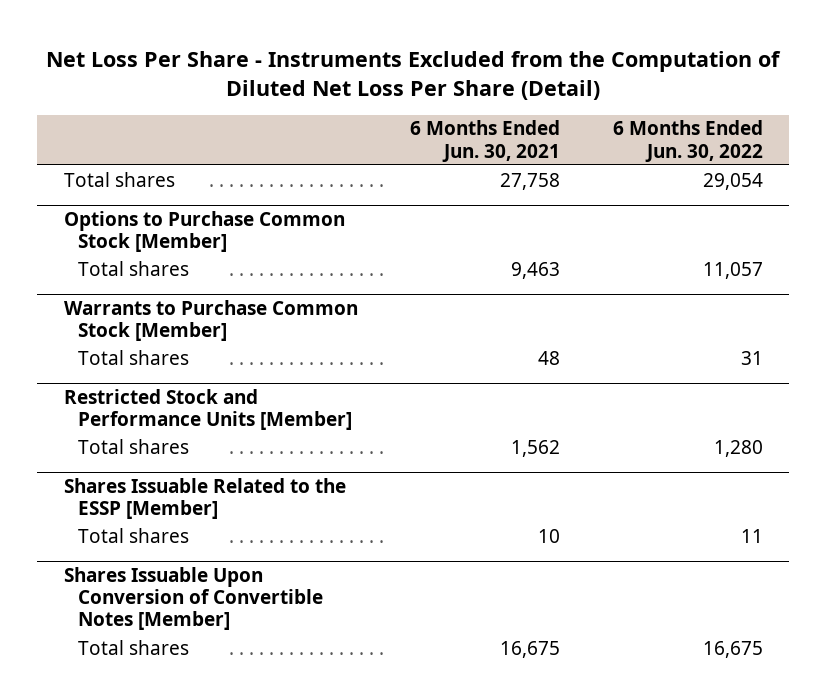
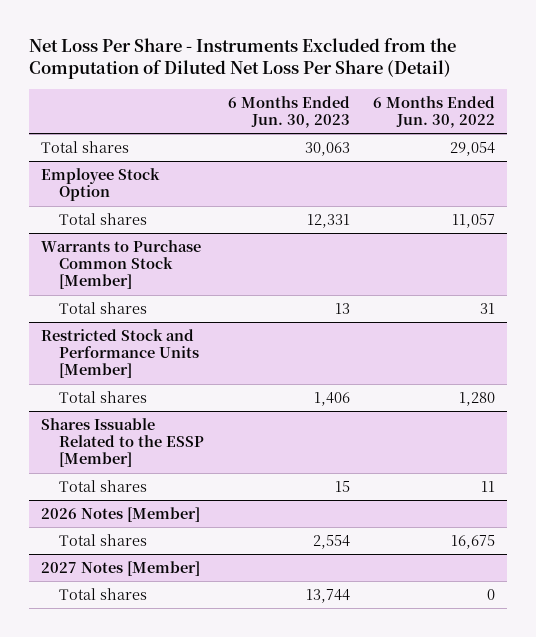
- | 6 Months Ended Jun. 30, 2021 | 6 Months Ended Jun. 30, 2022
+ | 6 Months Ended Jun. 30, 2023 | 6 Months Ended Jun. 30, 2022
- Options to Purchase Common Stock [Member]
+ Employee Stock Option
- Shares Issuable Upon Conversion of Convertible Notes [Member]
+ 2026 Notes [Member]
+ 2027 Notes [Member]
+ Total shares | 13,744 | 0

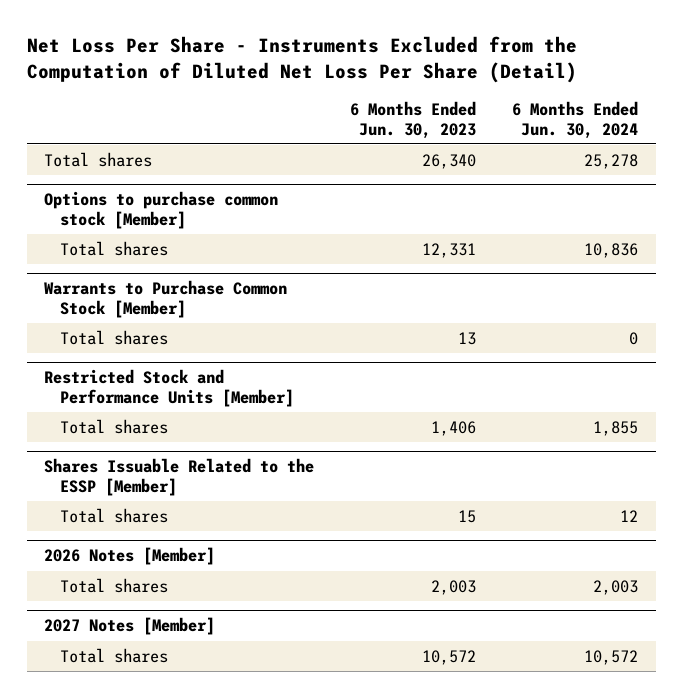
- | 6 Months Ended Jun. 30, 2023 | 6 Months Ended Jun. 30, 2022
+ | 6 Months Ended Jun. 30, 2023 | 6 Months Ended Jun. 30, 2024
- Total shares | 30,063 | 29,054
- Employee Stock Option
+ Total shares | 26,340 | 25,278
+ Options to purchase common stock [Member]
@ 2026 Notes [Member]
- Total shares | 2,554 | 16,675
+ Total shares | 2,003 | 2,003
@ 2027 Notes [Member]
- Total shares | 13,744 | 0
+ Total shares | 10,572 | 10,572

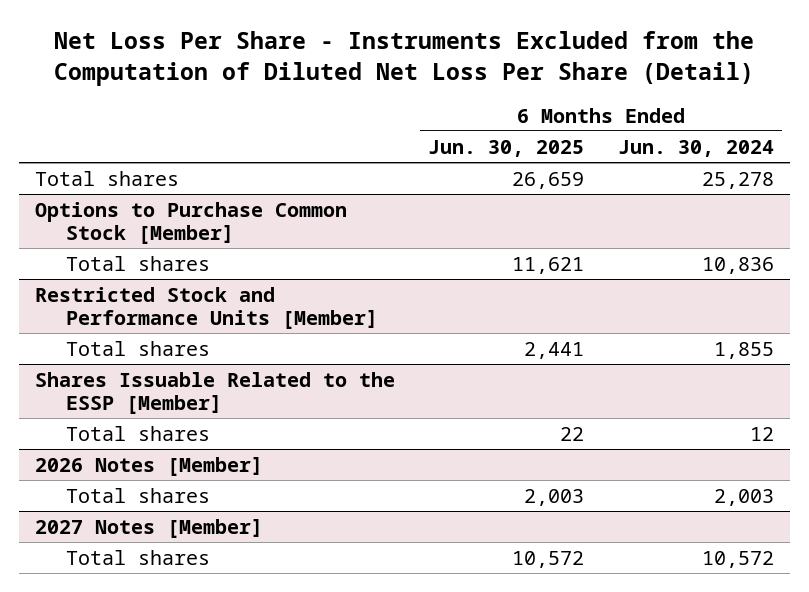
- | 6 Months Ended Jun. 30, 2023 | 6 Months Ended Jun. 30, 2024
+ | 6 Months Ended Jun. 30, 2025 | 6 Months Ended Jun. 30, 2024
- Options to purchase common stock [Member]
+ Options to Purchase Common Stock [Member]
- Warrants to Purchase Common Stock [Member]
- Total shares | 13 | 0

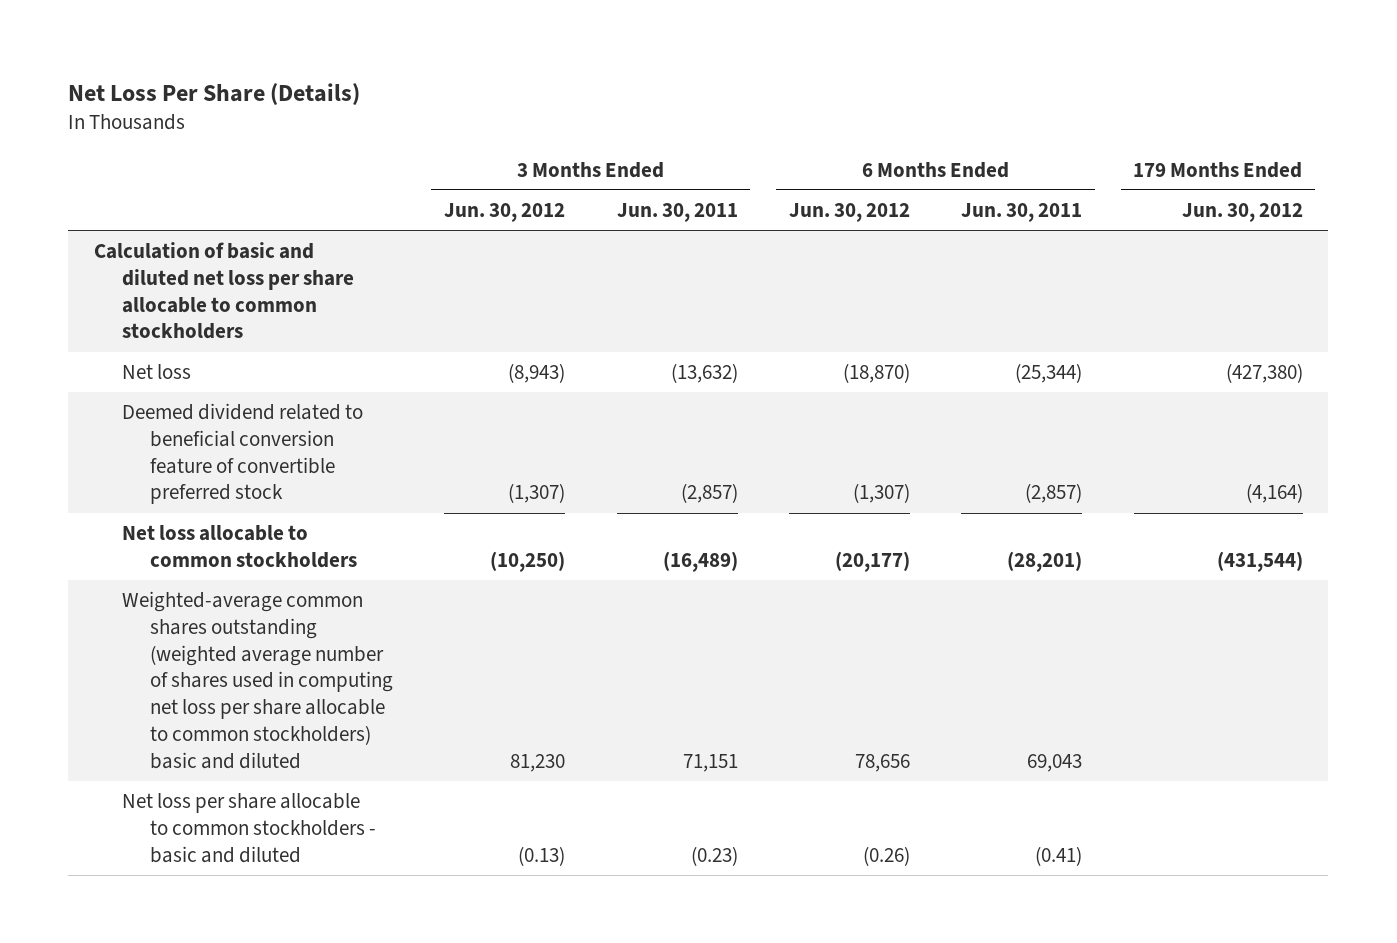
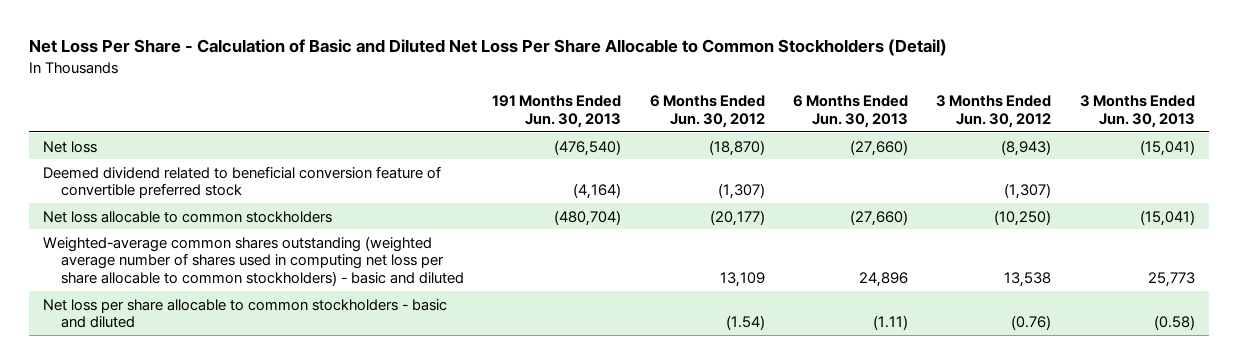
- Net Loss Per Share (Details)
+ Net Loss Per Share - Calculation of Basic and Diluted Net Loss Per Share Allocable to Common Stockholders (Detail)
- | 3 Months Ended Jun. 30, 2012 | 3 Months Ended Jun. 30, 2011 | 6 Months Ended Jun. 30, 2012 | 6 Months Ended Jun. 30, 2011 | 179 Months Ended Jun. 30, 2012
+ | 191 Months Ended Jun. 30, 2013 | 6 Months Ended Jun. 30, 2012 | 6 Months Ended Jun. 30, 2013 | 3 Months Ended Jun. 30, 2012 | 3 Months Ended Jun. 30, 2013
- Calculation of basic and diluted net loss per share allocable to common stockholders
- Weighted-average common shares outstanding (weighted average number of shares used in computing net loss per share allocable to common stockholders) basic and diluted | 81,230 | 71,151 | 78,656 | 69,043 |
- Net loss per share allocable to common stockholders - basic and diluted | (0.13) | (0.23) | (0.26) | (0.41) |
+ Weighted-average common shares outstanding (weighted average number of shares used in computing net loss per share allocable to common stockholders) - basic and diluted | | 13,109 | 24,896 | 13,538 | 25,773
+ Net loss per share allocable to common stockholders - basic and diluted | | (1.54) | (1.11) | (0.76) | (0.58)

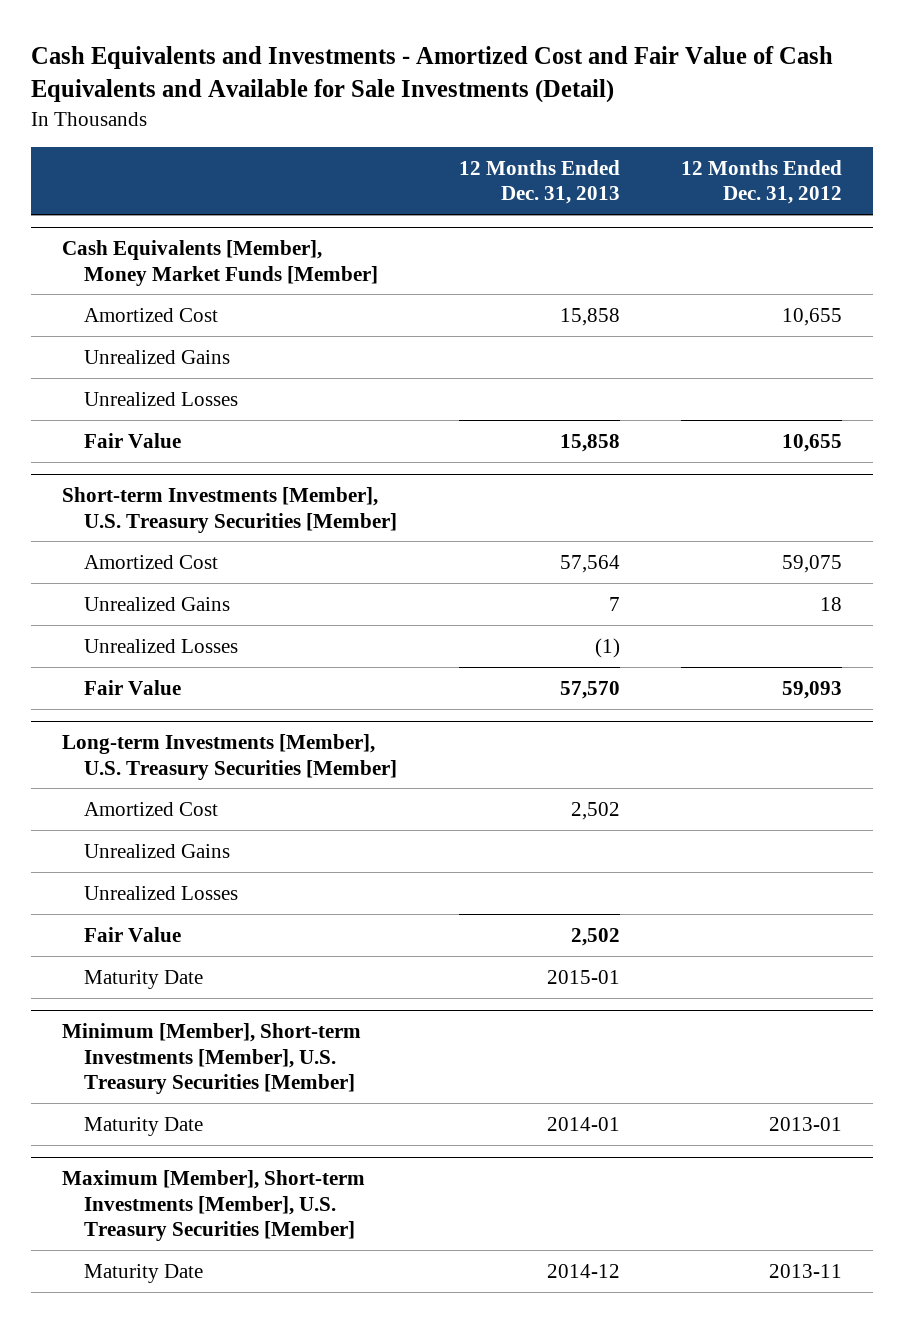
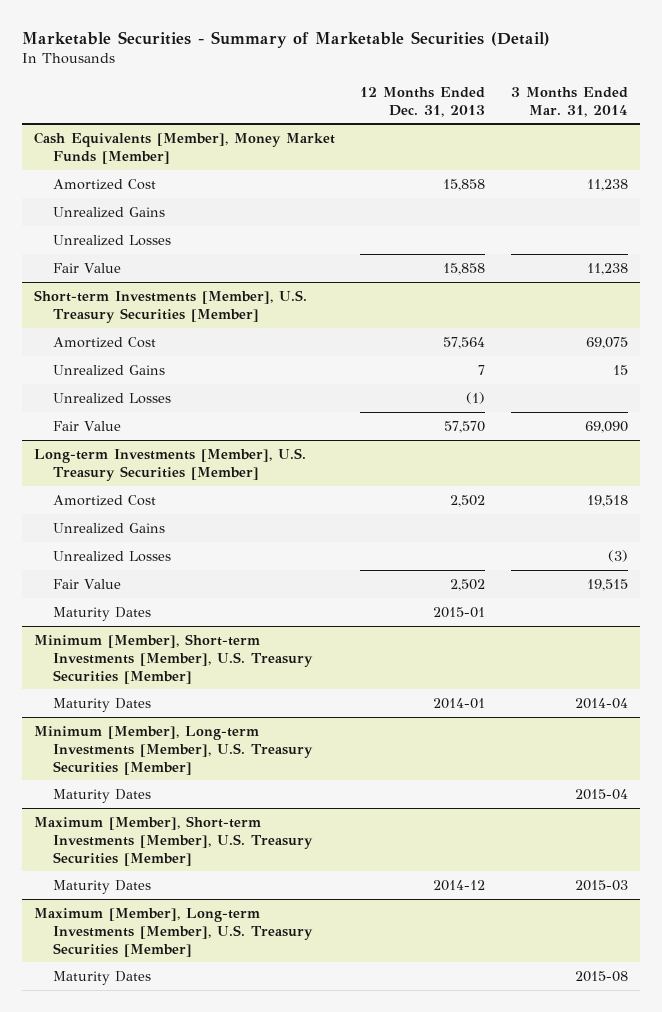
- Cash Equivalents and Investments - Amortized Cost and Fair Value of Cash Equivalents and Available for Sale Investments (Detail)
+ Marketable Securities - Summary of Marketable Securities (Detail)
- | 12 Months Ended Dec. 31, 2013 | 12 Months Ended Dec. 31, 2012
+ | 12 Months Ended Dec. 31, 2013 | 3 Months Ended Mar. 31, 2014
@ Long-term Investments [Member], U.S. Treasury Securities [Member]
- Maturity Date | 2015-01 |
+ Maturity Dates | 2015-01 |
@ Minimum [Member], Short-term Investments [Member], U.S. Treasury Securities [Member]
- Maturity Date | 2014-01 | 2013-01
+ Maturity Dates | 2014-01 | 2014-04
+ Minimum [Member], Long-term Investments [Member], U.S. Treasury Securities [Member]
+ Maturity Dates | | 2015-04
@ Maximum [Member], Short-term Investments [Member], U.S. Treasury Securities [Member]
- Maturity Date | 2014-12 | 2013-11
+ Maturity Dates | 2014-12 | 2015-03
+ Maximum [Member], Long-term Investments [Member], U.S. Treasury Securities [Member]
+ Maturity Dates | | 2015-08

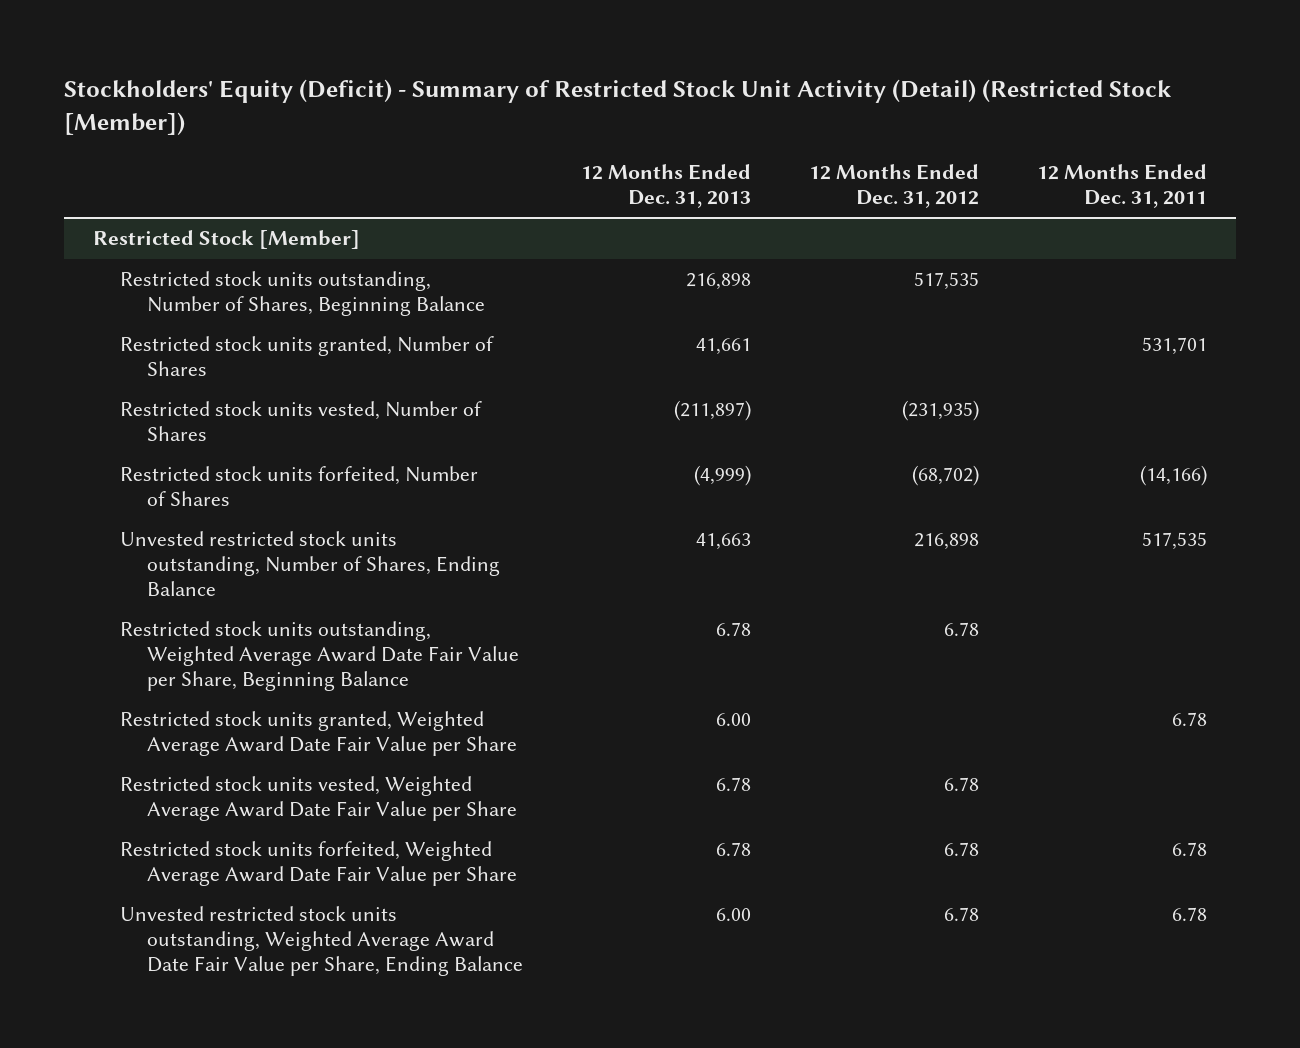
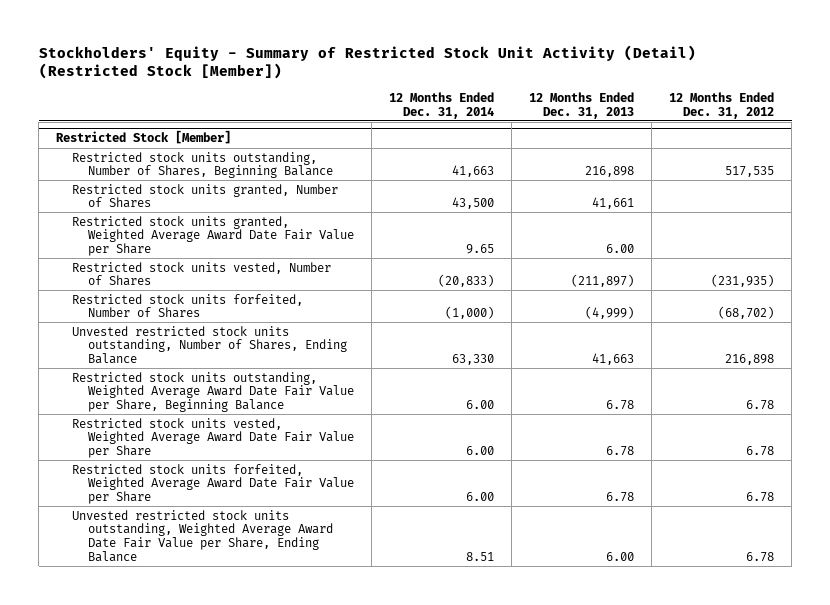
- Stockholders' Equity (Deficit) - Summary of Restricted Stock Unit Activity (Detail) (Restricted Stock [Member])
+ Stockholders' Equity - Summary of Restricted Stock Unit Activity (Detail) (Restricted Stock [Member])
- | 12 Months Ended Dec. 31, 2013 | 12 Months Ended Dec. 31, 2012 | 12 Months Ended Dec. 31, 2011
+ | 12 Months Ended Dec. 31, 2014 | 12 Months Ended Dec. 31, 2013 | 12 Months Ended Dec. 31, 2012
@ Restricted Stock [Member]
moved up: Restricted stock units granted, Weighted Average Award Date Fair Value per Share | 9.65 | 6.00 |

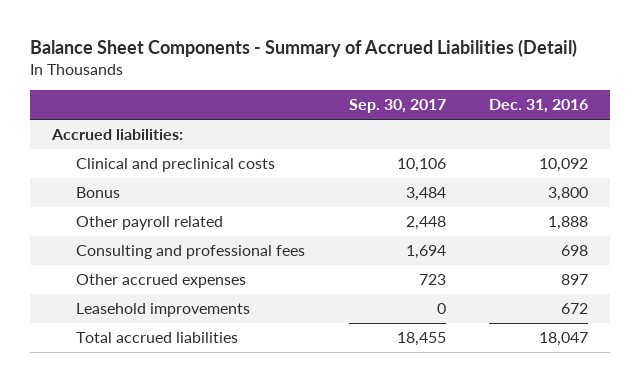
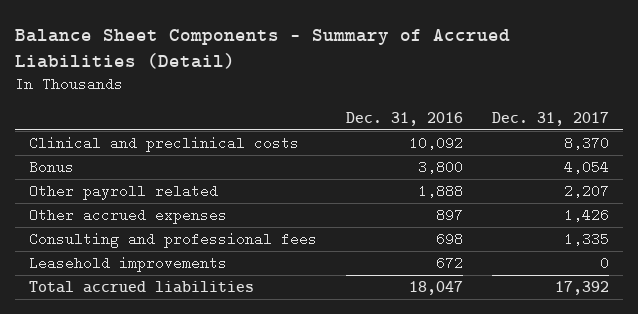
- | Sep. 30, 2017 | Dec. 31, 2016
+ | Dec. 31, 2016 | Dec. 31, 2017
- Accrued liabilities:
moved down: Consulting and professional fees | 698 | 1,335

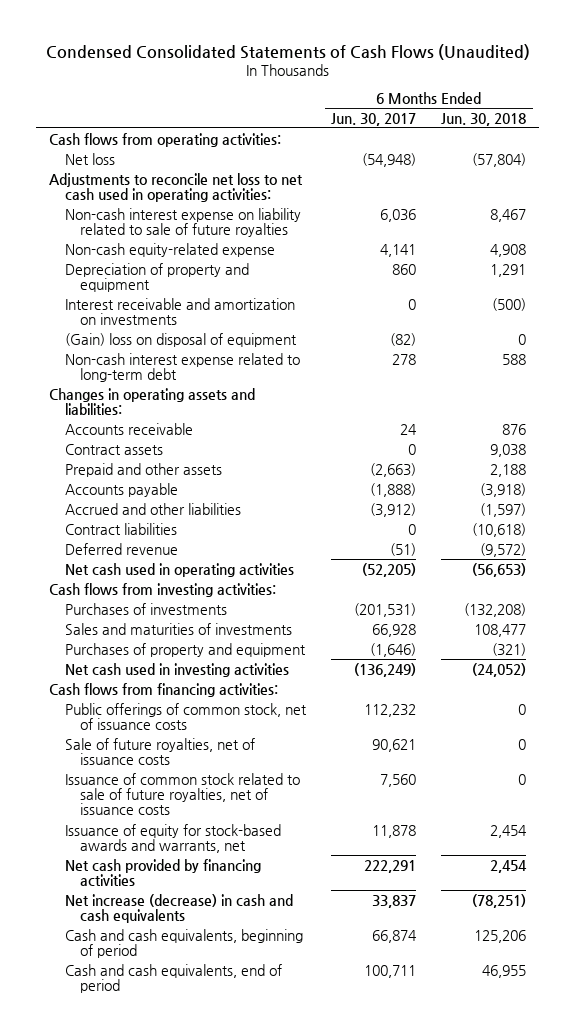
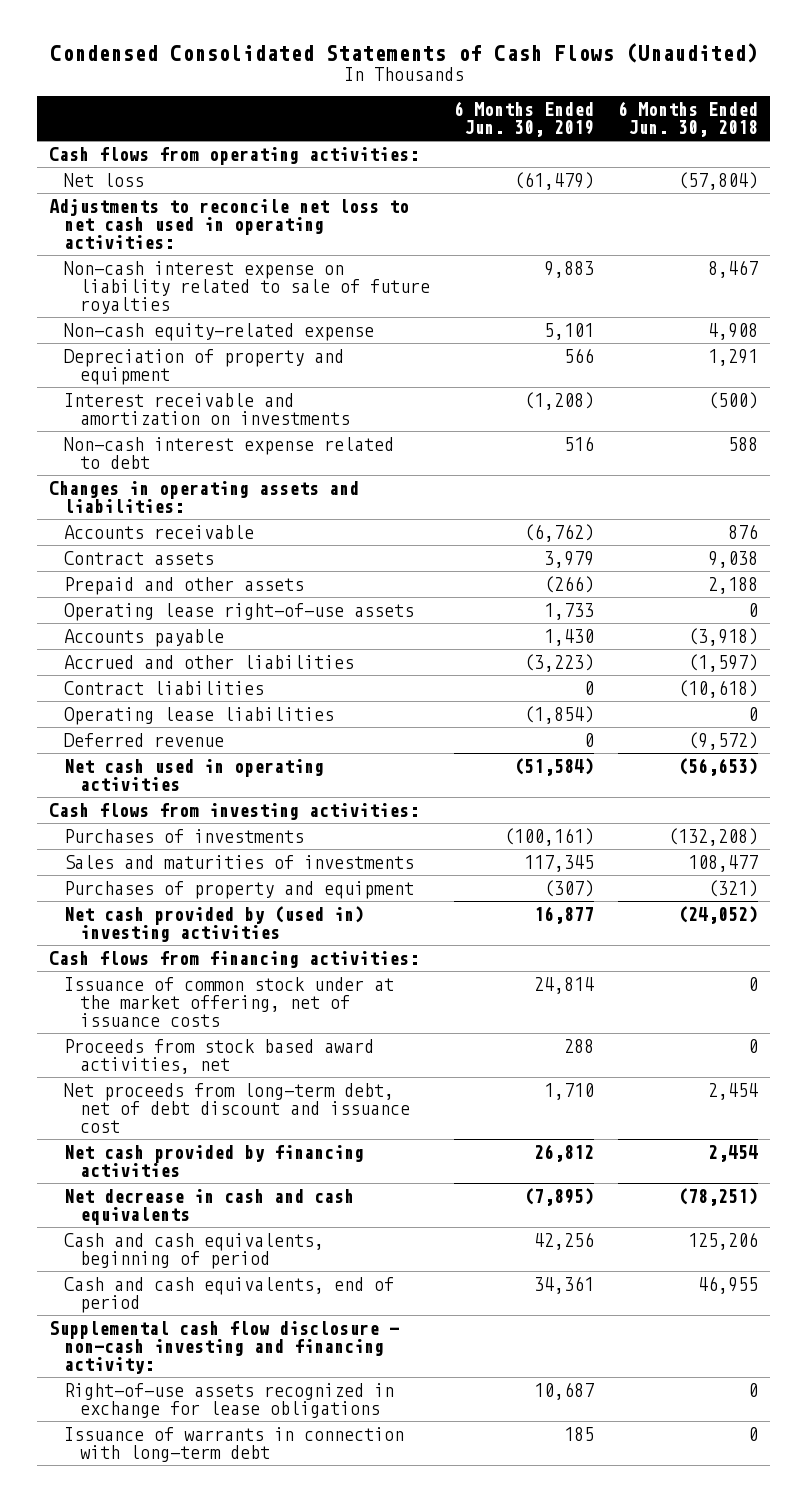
- | 6 Months Ended Jun. 30, 2017 | 6 Months Ended Jun. 30, 2018
+ | 6 Months Ended Jun. 30, 2019 | 6 Months Ended Jun. 30, 2018
- (Gain) loss on disposal of equipment | (82) | 0
- Non-cash interest expense related to long-term debt | 278 | 588
+ Non-cash interest expense related to debt | 516 | 588
+ Operating lease right-of-use assets | 1,733 | 0
+ Operating lease liabilities | (1,854) | 0
- Net cash used in investing activities | (136,249) | (24,052)
+ Net cash provided by (used in) investing activities | 16,877 | (24,052)
- Public offerings of common stock, net of issuance costs | 112,232 | 0
- Sale of future royalties, net of issuance costs | 90,621 | 0
- Issuance of common stock related to sale of future royalties, net of issuance costs | 7,560 | 0
- Issuance of equity for stock-based awards and warrants, net | 11,878 | 2,454
+ Issuance of common stock under at the market offering, net of issuance costs | 24,814 | 0
+ Proceeds from stock based award activities, net | 288 | 0
+ Net proceeds from long-term debt, net of debt discount and issuance cost | 1,710 | 2,454
- Net increase (decrease) in cash and cash equivalents | 33,837 | (78,251)
+ Net decrease in cash and cash equivalents | (7,895) | (78,251)
+ Supplemental cash flow disclosure - non-cash investing and financing activity:
+ Right-of-use assets recognized in exchange for lease obligations | 10,687 | 0
+ Issuance of warrants in connection with long-term debt | 185 | 0

